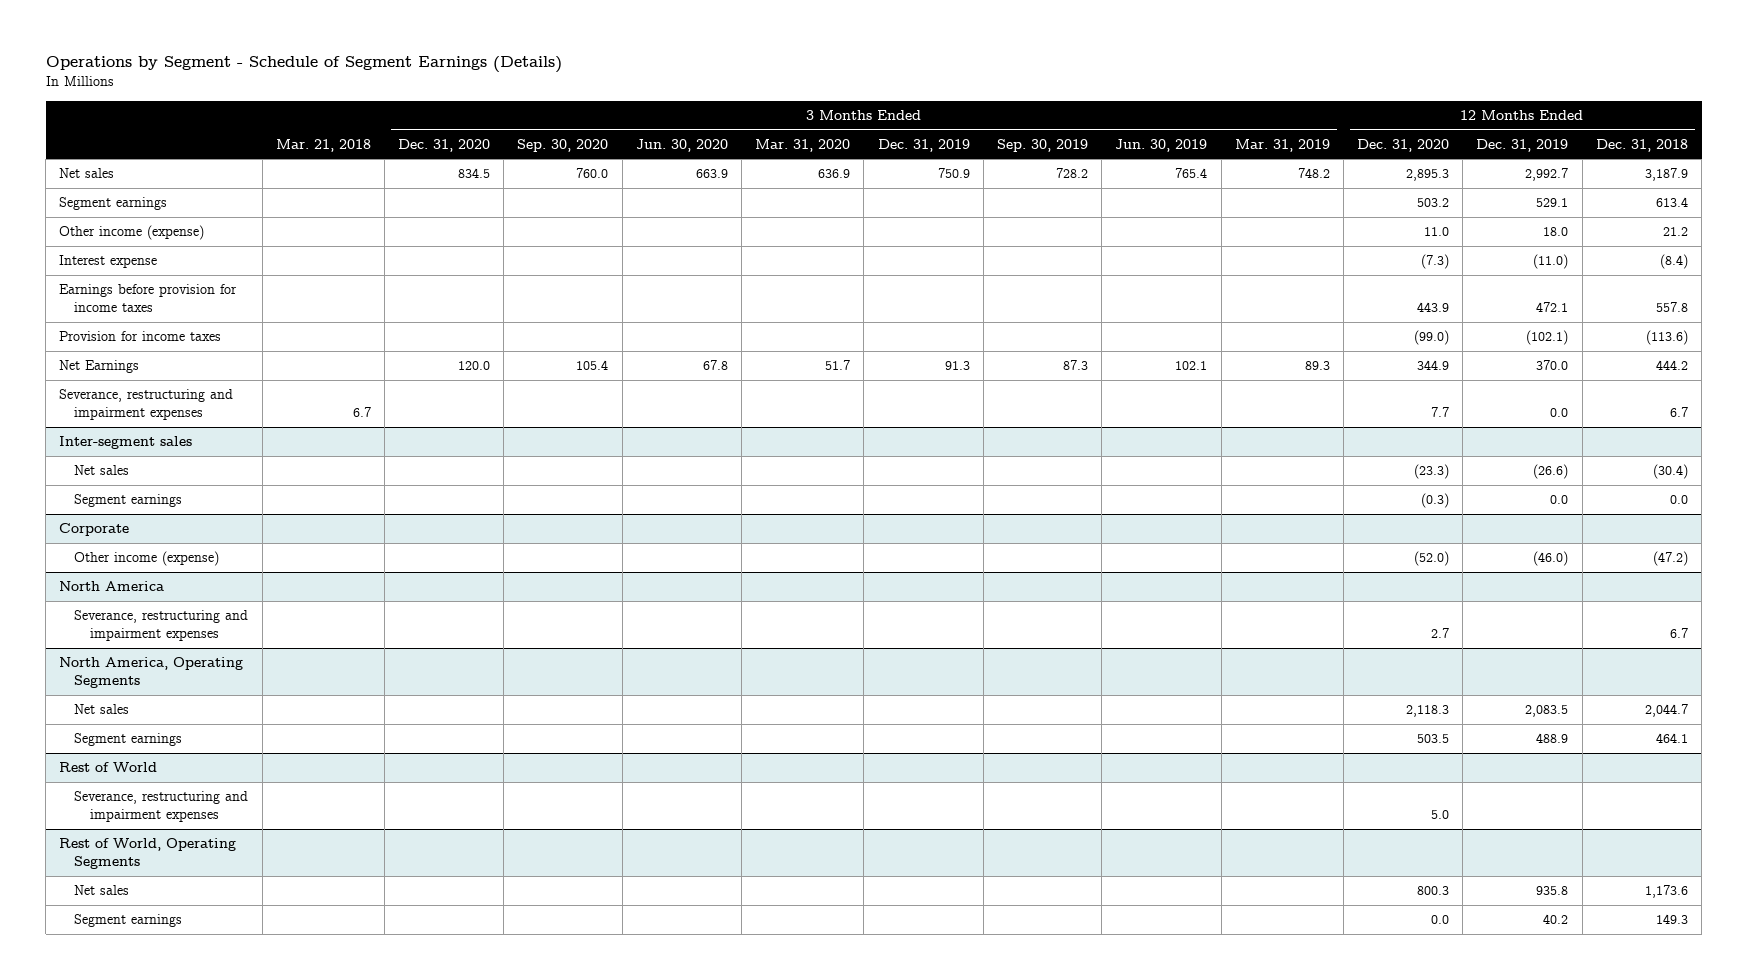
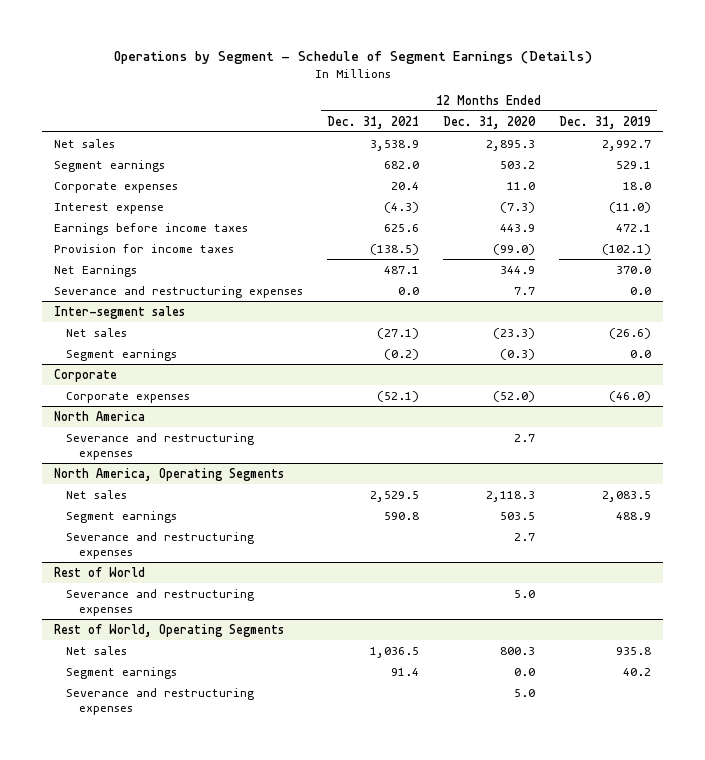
- | Mar. 21, 2018 | 3 Months Ended Dec. 31, 2020 | 3 Months Ended Sep. 30, 2020 | 3 Months Ended Jun. 30, 2020 | 3 Months Ended Mar. 31, 2020 | 3 Months Ended Dec. 31, 2019 | 3 Months Ended Sep. 30, 2019 | 3 Months Ended Jun. 30, 2019 | 3 Months Ended Mar. 31, 2019 | 12 Months Ended Dec. 31, 2020 | 12 Months Ended Dec. 31, 2019 | 12 Months Ended Dec. 31, 2018
+ | 12 Months Ended Dec. 31, 2021 | 12 Months Ended Dec. 31, 2020 | 12 Months Ended Dec. 31, 2019
- Other income (expense) | | | | | | | | | | 11.0 | 18.0 | 21.2
+ Corporate expenses | 20.4 | 11.0 | 18.0
- Earnings before provision for income taxes | | | | | | | | | | 443.9 | 472.1 | 557.8
+ Earnings before income taxes | 625.6 | 443.9 | 472.1
- Severance, restructuring and impairment expenses | 6.7 | | | | | | | | | 7.7 | 0.0 | 6.7
+ Severance and restructuring expenses | 0.0 | 7.7 | 0.0
@ Corporate
- Other income (expense) | | | | | | | | | | (52.0) | (46.0) | (47.2)
+ Corporate expenses | (52.1) | (52.0) | (46.0)
@ North America
- Severance, restructuring and impairment expenses | | | | | | | | | | 2.7 | | 6.7
+ Severance and restructuring expenses | | 2.7 |
@ North America, Operating Segments
+ Severance and restructuring expenses | | 2.7 |
@ Rest of World
- Severance, restructuring and impairment expenses | | | | | | | | | | 5.0 | |
+ Severance and restructuring expenses | | 5.0 |
@ Rest of World, Operating Segments
+ Severance and restructuring expenses | | 5.0 |

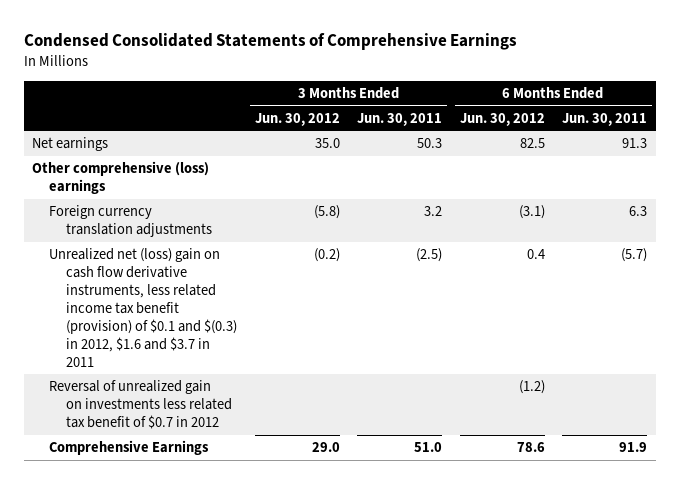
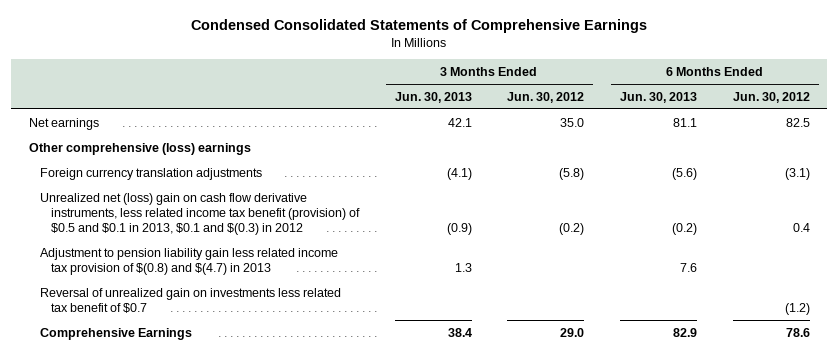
- | 3 Months Ended Jun. 30, 2012 | 3 Months Ended Jun. 30, 2011 | 6 Months Ended Jun. 30, 2012 | 6 Months Ended Jun. 30, 2011
+ | 3 Months Ended Jun. 30, 2013 | 3 Months Ended Jun. 30, 2012 | 6 Months Ended Jun. 30, 2013 | 6 Months Ended Jun. 30, 2012
- Unrealized net (loss) gain on cash flow derivative instruments, less related income tax benefit (provision) of $0.1 and $(0.3) in 2012, $1.6 and $3.7 in 2011 | (0.2) | (2.5) | 0.4 | (5.7)
- Reversal of unrealized gain on investments less related tax benefit of $0.7 in 2012 | | | (1.2) |
+ Unrealized net (loss) gain on cash flow derivative instruments, less related income tax benefit (provision) of $0.5 and $0.1 in 2013, $0.1 and $(0.3) in 2012 | (0.9) | (0.2) | (0.2) | 0.4
+ Adjustment to pension liability gain less related income tax provision of $(0.8) and $(4.7) in 2013 | 1.3 | | 7.6 |
+ Reversal of unrealized gain on investments less related tax benefit of $0.7 | | | | (1.2)

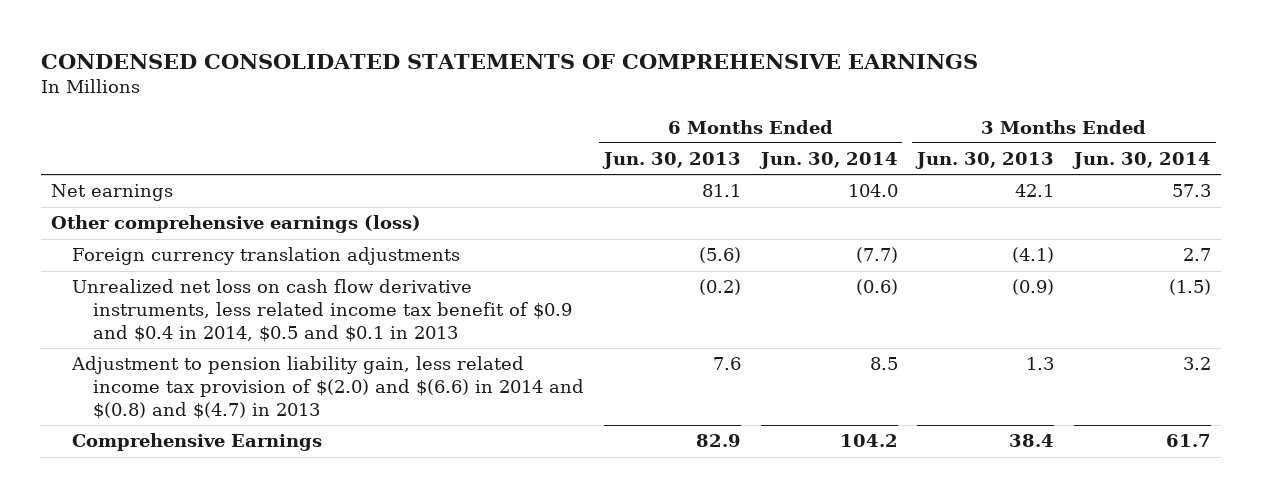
- Condensed Consolidated Statements of Comprehensive Earnings
+ CONDENSED CONSOLIDATED STATEMENTS OF COMPREHENSIVE EARNINGS
- | 3 Months Ended Jun. 30, 2013 | 3 Months Ended Jun. 30, 2012 | 6 Months Ended Jun. 30, 2013 | 6 Months Ended Jun. 30, 2012
+ | 6 Months Ended Jun. 30, 2013 | 6 Months Ended Jun. 30, 2014 | 3 Months Ended Jun. 30, 2013 | 3 Months Ended Jun. 30, 2014
- Other comprehensive (loss) earnings
+ Other comprehensive earnings (loss)
- Unrealized net (loss) gain on cash flow derivative instruments, less related income tax benefit (provision) of $0.5 and $0.1 in 2013, $0.1 and $(0.3) in 2012 | (0.9) | (0.2) | (0.2) | 0.4
- Adjustment to pension liability gain less related income tax provision of $(0.8) and $(4.7) in 2013 | 1.3 | | 7.6 |
- Reversal of unrealized gain on investments less related tax benefit of $0.7 | | | | (1.2)
+ Unrealized net loss on cash flow derivative instruments, less related income tax benefit of $0.9 and $0.4 in 2014, $0.5 and $0.1 in 2013 | (0.2) | (0.6) | (0.9) | (1.5)
+ Adjustment to pension liability gain, less related income tax provision of $(2.0) and $(6.6) in 2014 and $(0.8) and $(4.7) in 2013 | 7.6 | 8.5 | 1.3 | 3.2

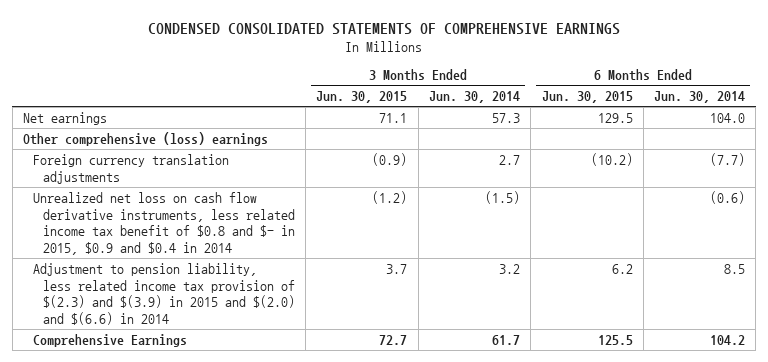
- | 6 Months Ended Jun. 30, 2013 | 6 Months Ended Jun. 30, 2014 | 3 Months Ended Jun. 30, 2013 | 3 Months Ended Jun. 30, 2014
+ | 3 Months Ended Jun. 30, 2015 | 3 Months Ended Jun. 30, 2014 | 6 Months Ended Jun. 30, 2015 | 6 Months Ended Jun. 30, 2014
- Other comprehensive earnings (loss)
+ Other comprehensive (loss) earnings
- Unrealized net loss on cash flow derivative instruments, less related income tax benefit of $0.9 and $0.4 in 2014, $0.5 and $0.1 in 2013 | (0.2) | (0.6) | (0.9) | (1.5)
- Adjustment to pension liability gain, less related income tax provision of $(2.0) and $(6.6) in 2014 and $(0.8) and $(4.7) in 2013 | 7.6 | 8.5 | 1.3 | 3.2
+ Unrealized net loss on cash flow derivative instruments, less related income tax benefit of $0.8 and $- in 2015, $0.9 and $0.4 in 2014 | (1.2) | (1.5) | | (0.6)
+ Adjustment to pension liability, less related income tax provision of $(2.3) and $(3.9) in 2015 and $(2.0) and $(6.6) in 2014 | 3.7 | 3.2 | 6.2 | 8.5

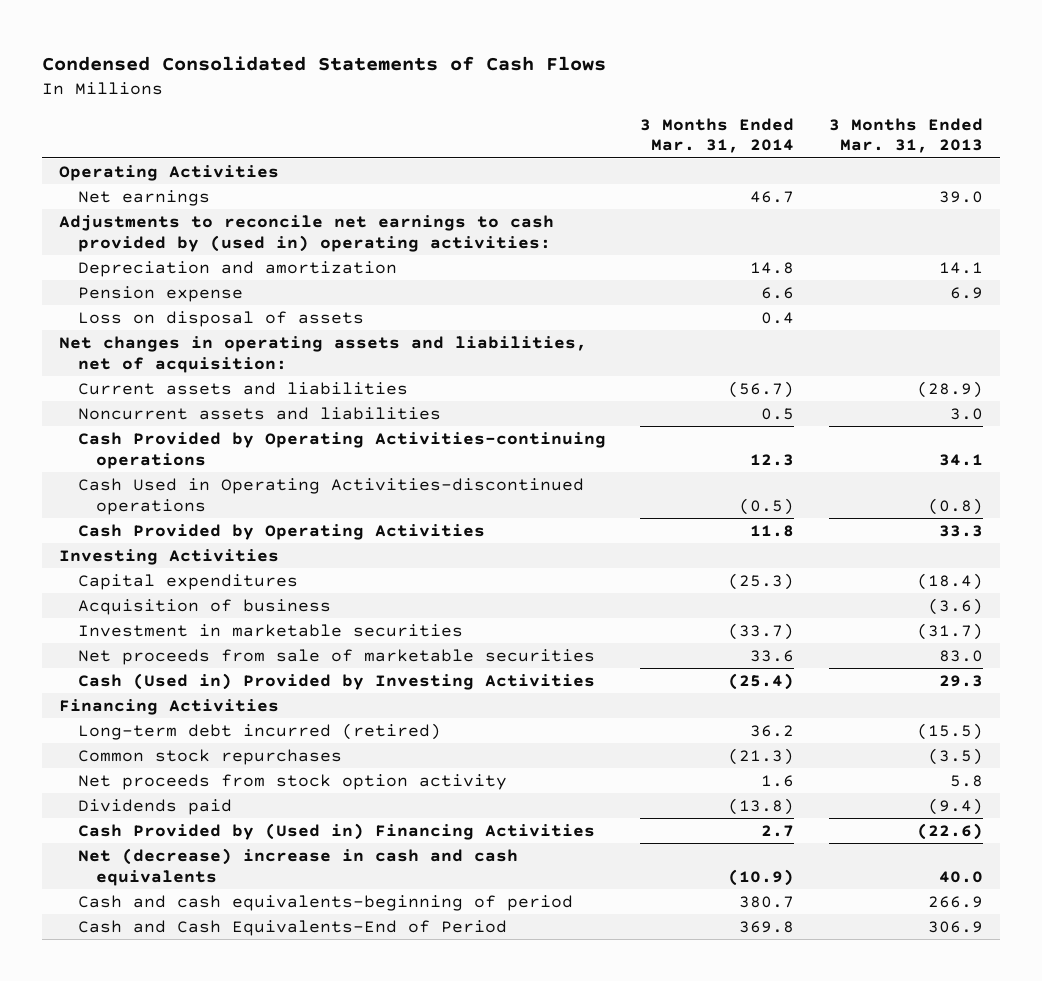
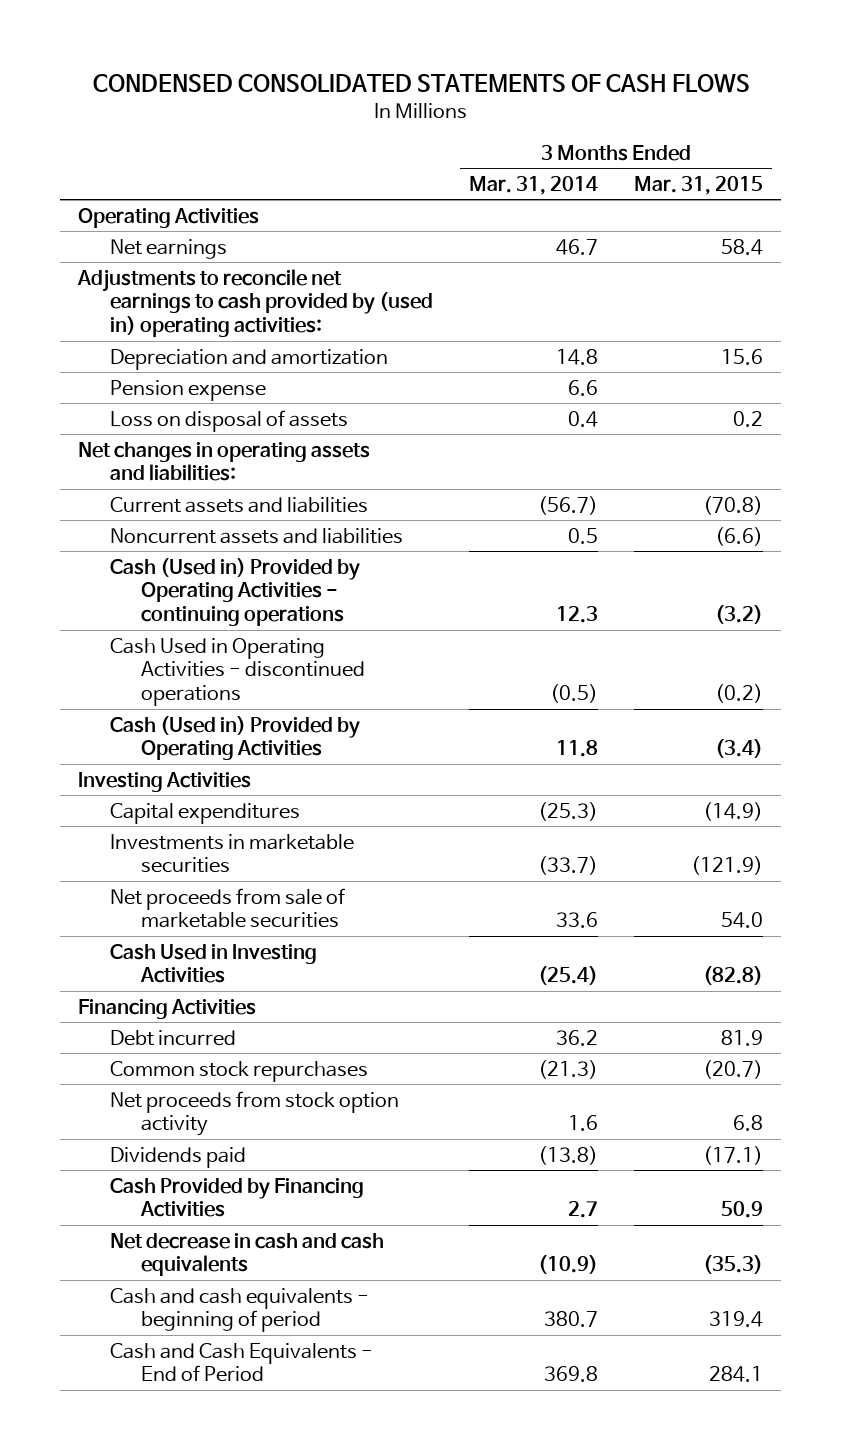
- Condensed Consolidated Statements of Cash Flows
+ CONDENSED CONSOLIDATED STATEMENTS OF CASH FLOWS
- | 3 Months Ended Mar. 31, 2014 | 3 Months Ended Mar. 31, 2013
+ | 3 Months Ended Mar. 31, 2014 | 3 Months Ended Mar. 31, 2015
- Net changes in operating assets and liabilities, net of acquisition:
+ Net changes in operating assets and liabilities:
- Cash Provided by Operating Activities-continuing operations | 12.3 | 34.1
- Cash Used in Operating Activities-discontinued operations | (0.5) | (0.8)
- Cash Provided by Operating Activities | 11.8 | 33.3
+ Cash (Used in) Provided by Operating Activities - continuing operations | 12.3 | (3.2)
+ Cash Used in Operating Activities - discontinued operations | (0.5) | (0.2)
+ Cash (Used in) Provided by Operating Activities | 11.8 | (3.4)
- Acquisition of business | | (3.6)
- Investment in marketable securities | (33.7) | (31.7)
+ Investments in marketable securities | (33.7) | (121.9)
- Cash (Used in) Provided by Investing Activities | (25.4) | 29.3
+ Cash Used in Investing Activities | (25.4) | (82.8)
- Long-term debt incurred (retired) | 36.2 | (15.5)
+ Debt incurred | 36.2 | 81.9
- Cash Provided by (Used in) Financing Activities | 2.7 | (22.6)
- Net (decrease) increase in cash and cash equivalents | (10.9) | 40.0
- Cash and cash equivalents-beginning of period | 380.7 | 266.9
- Cash and Cash Equivalents-End of Period | 369.8 | 306.9
+ Cash Provided by Financing Activities | 2.7 | 50.9
+ Net decrease in cash and cash equivalents | (10.9) | (35.3)
+ Cash and cash equivalents - beginning of period | 380.7 | 319.4
+ Cash and Cash Equivalents - End of Period | 369.8 | 284.1

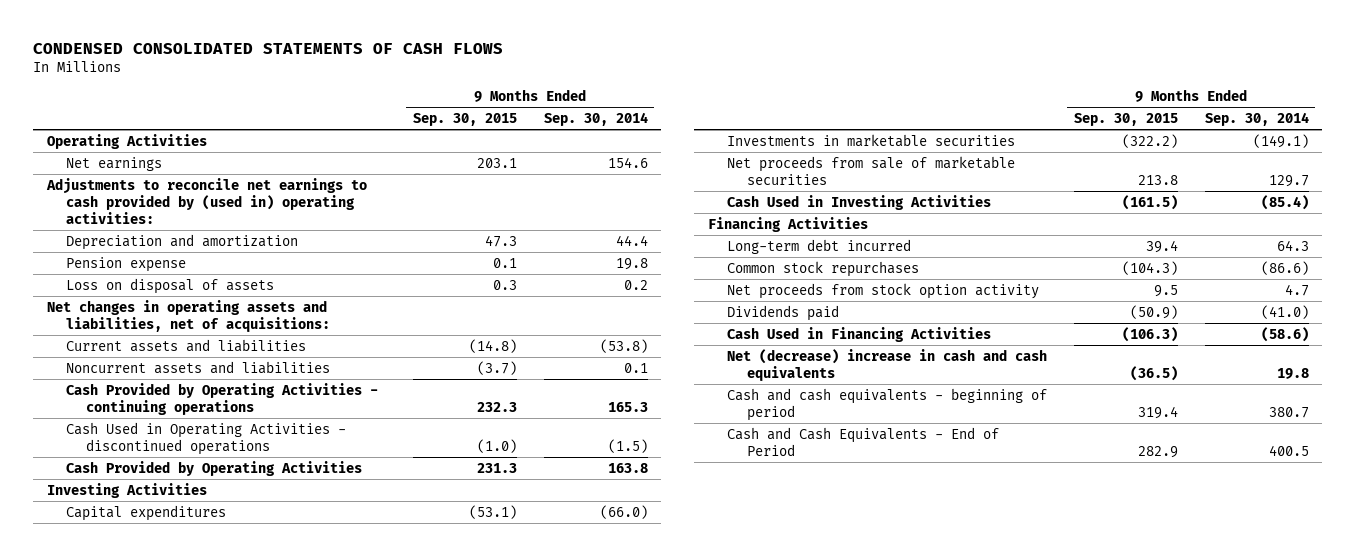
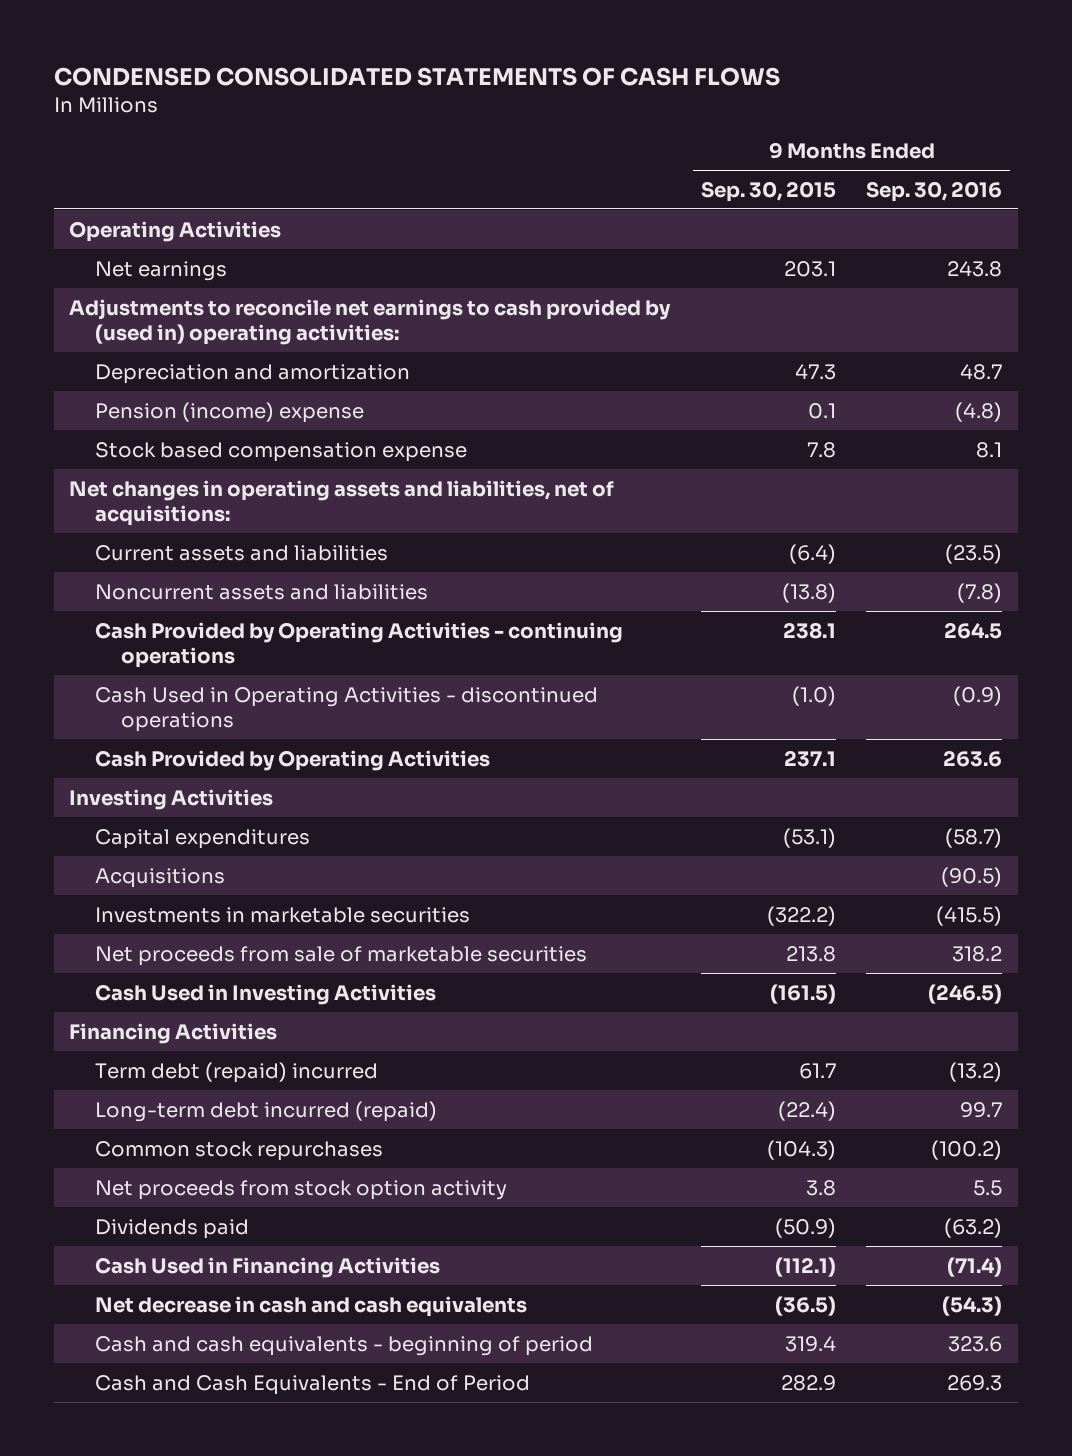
- | 9 Months Ended Sep. 30, 2015 | 9 Months Ended Sep. 30, 2014
+ | 9 Months Ended Sep. 30, 2015 | 9 Months Ended Sep. 30, 2016
- Pension expense | 0.1 | 19.8
- Loss on disposal of assets | 0.3 | 0.2
+ Pension (income) expense | 0.1 | (4.8)
+ Stock based compensation expense | 7.8 | 8.1
- Current assets and liabilities | (14.8) | (53.8)
- Noncurrent assets and liabilities | (3.7) | 0.1
- Cash Provided by Operating Activities - continuing operations | 232.3 | 165.3
+ Current assets and liabilities | (6.4) | (23.5)
+ Noncurrent assets and liabilities | (13.8) | (7.8)
+ Cash Provided by Operating Activities - continuing operations | 238.1 | 264.5
- Cash Provided by Operating Activities | 231.3 | 163.8
+ Cash Provided by Operating Activities | 237.1 | 263.6
+ Acquisitions | | (90.5)
- Long-term debt incurred | 39.4 | 64.3
+ Term debt (repaid) incurred | 61.7 | (13.2)
+ Long-term debt incurred (repaid) | (22.4) | 99.7
- Net proceeds from stock option activity | 9.5 | 4.7
+ Net proceeds from stock option activity | 3.8 | 5.5
- Cash Used in Financing Activities | (106.3) | (58.6)
- Net (decrease) increase in cash and cash equivalents | (36.5) | 19.8
+ Cash Used in Financing Activities | (112.1) | (71.4)
+ Net decrease in cash and cash equivalents | (36.5) | (54.3)

